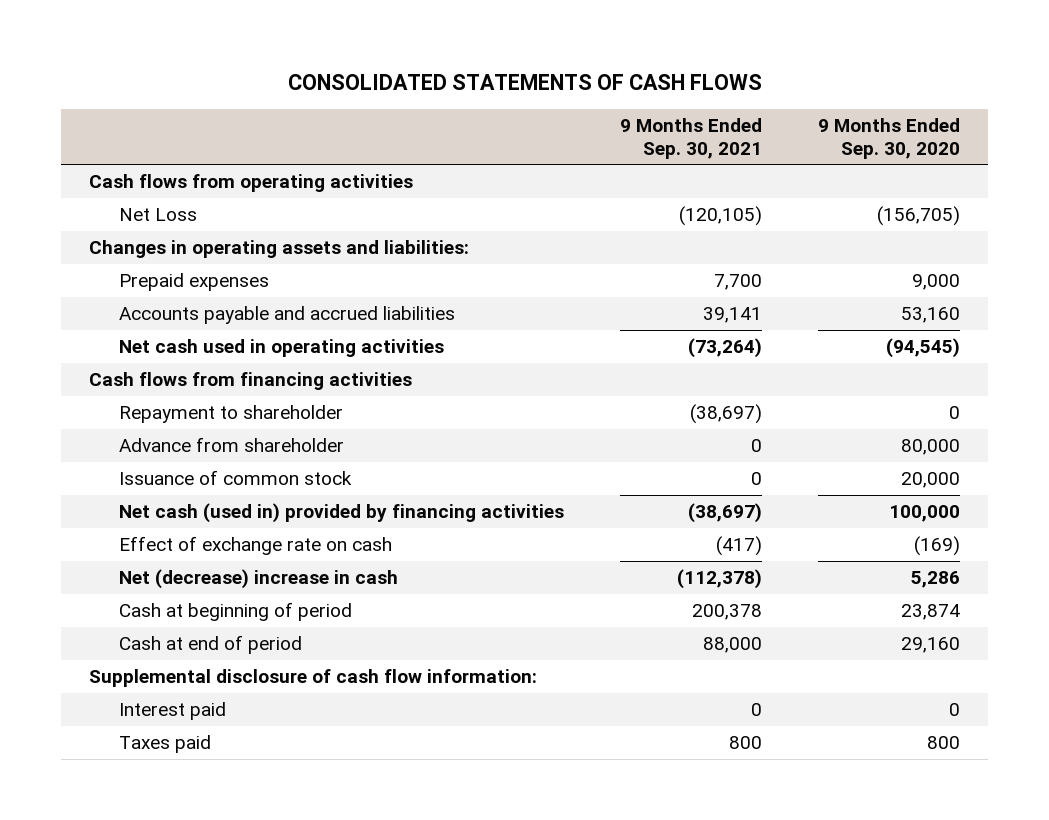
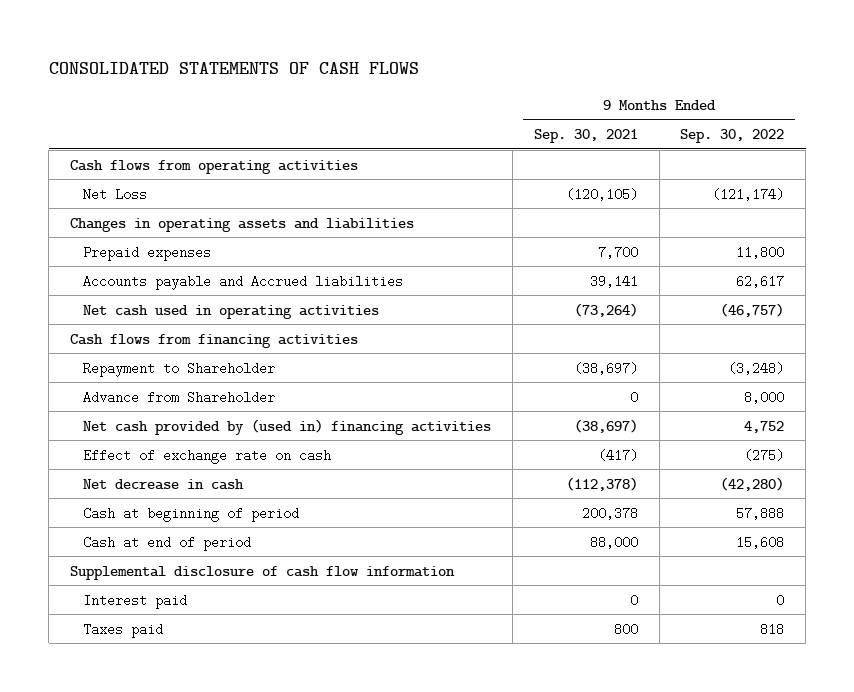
- | 9 Months Ended Sep. 30, 2021 | 9 Months Ended Sep. 30, 2020
+ | 9 Months Ended Sep. 30, 2021 | 9 Months Ended Sep. 30, 2022
- Changes in operating assets and liabilities:
+ Changes in operating assets and liabilities
- Accounts payable and accrued liabilities | 39,141 | 53,160
+ Accounts payable and Accrued liabilities | 39,141 | 62,617
- Repayment to shareholder | (38,697) | 0
- Advance from shareholder | 0 | 80,000
- Issuance of common stock | 0 | 20,000
- Net cash (used in) provided by financing activities | (38,697) | 100,000
+ Repayment to Shareholder | (38,697) | (3,248)
+ Advance from Shareholder | 0 | 8,000
+ Net cash provided by (used in) financing activities | (38,697) | 4,752
- Net (decrease) increase in cash | (112,378) | 5,286
+ Net decrease in cash | (112,378) | (42,280)
- Supplemental disclosure of cash flow information:
+ Supplemental disclosure of cash flow information

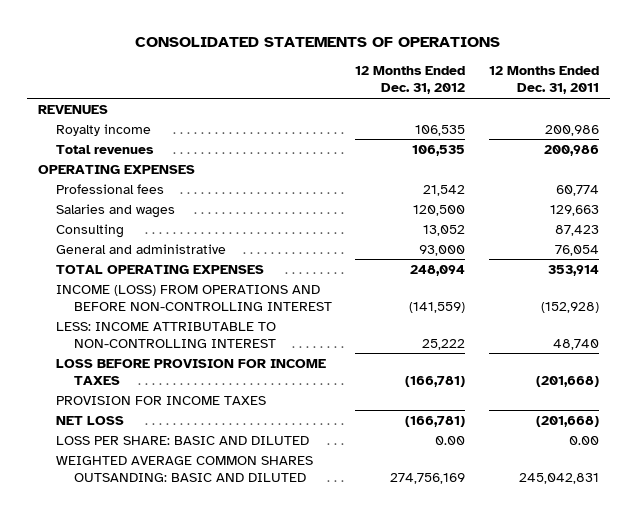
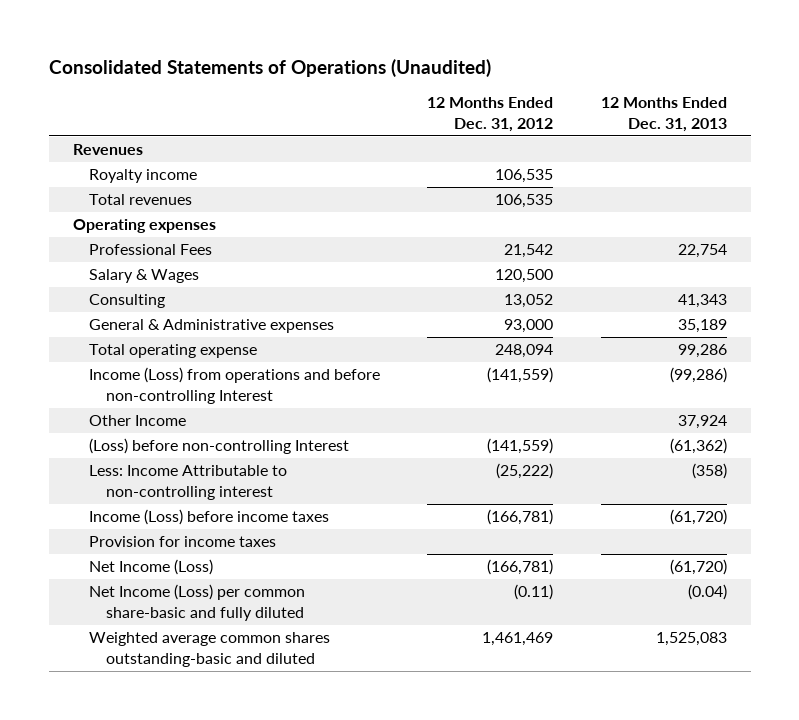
- CONSOLIDATED STATEMENTS OF OPERATIONS
+ Consolidated Statements of Operations (Unaudited)
- | 12 Months Ended Dec. 31, 2012 | 12 Months Ended Dec. 31, 2011
+ | 12 Months Ended Dec. 31, 2012 | 12 Months Ended Dec. 31, 2013
- REVENUES
+ Revenues
- OPERATING EXPENSES
- Professional fees | 21,542 | 60,774
- Salaries and wages | 120,500 | 129,663
+ Operating expenses
+ Professional Fees | 21,542 | 22,754
+ Salary & Wages | 120,500 |
- General and administrative | 93,000 | 76,054
- TOTAL OPERATING EXPENSES | 248,094 | 353,914
- INCOME (LOSS) FROM OPERATIONS AND BEFORE NON-CONTROLLING INTEREST | (141,559) | (152,928)
- LESS: INCOME ATTRIBUTABLE TO NON-CONTROLLING INTEREST | 25,222 | 48,740
- LOSS BEFORE PROVISION FOR INCOME TAXES | (166,781) | (201,668)
- PROVISION FOR INCOME TAXES
- NET LOSS | (166,781) | (201,668)
- LOSS PER SHARE: BASIC AND DILUTED | 0.00 | 0.00
- WEIGHTED AVERAGE COMMON SHARES OUTSANDING: BASIC AND DILUTED | 274,756,169 | 245,042,831
+ General & Administrative expenses | 93,000 | 35,189
+ Total operating expense | 248,094 | 99,286
+ Income (Loss) from operations and before non-controlling Interest | (141,559) | (99,286)
+ Other Income | | 37,924
+ (Loss) before non-controlling Interest | (141,559) | (61,362)
+ Less: Income Attributable to non-controlling interest | (25,222) | (358)
+ Income (Loss) before income taxes | (166,781) | (61,720)
+ Provision for income taxes
+ Net Income (Loss) | (166,781) | (61,720)
+ Net Income (Loss) per common share-basic and fully diluted | (0.11) | (0.04)
+ Weighted average common shares outstanding-basic and diluted | 1,461,469 | 1,525,083

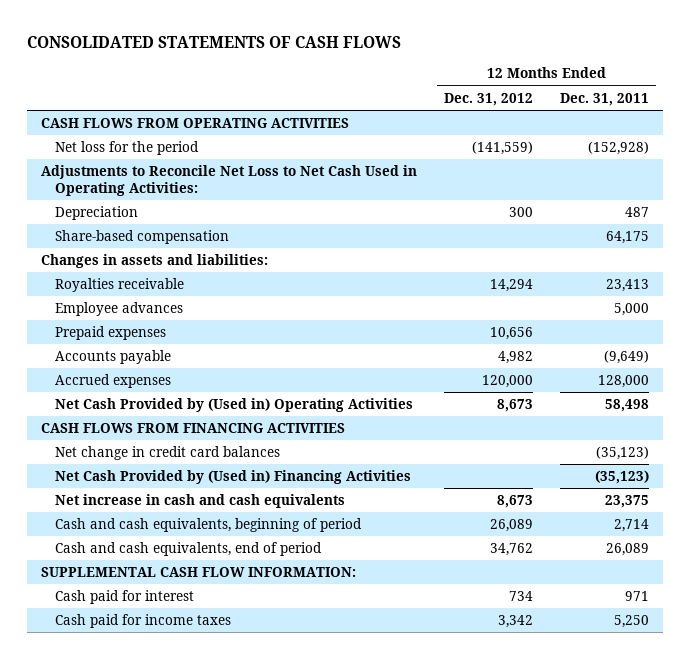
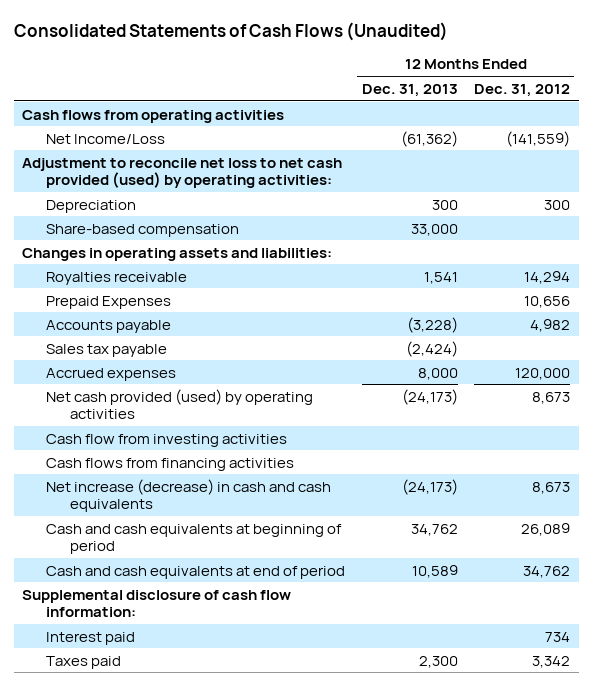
- CONSOLIDATED STATEMENTS OF CASH FLOWS
+ Consolidated Statements of Cash Flows (Unaudited)
- | 12 Months Ended Dec. 31, 2012 | 12 Months Ended Dec. 31, 2011
+ | 12 Months Ended Dec. 31, 2013 | 12 Months Ended Dec. 31, 2012
- CASH FLOWS FROM OPERATING ACTIVITIES
- Net loss for the period | (141,559) | (152,928)
- Adjustments to Reconcile Net Loss to Net Cash Used in Operating Activities:
+ Cash flows from operating activities
+ Net Income/Loss | (61,362) | (141,559)
+ Adjustment to reconcile net loss to net cash provided (used) by operating activities:
- Changes in assets and liabilities:
+ Changes in operating assets and liabilities:
- Employee advances | | 5,000
- Prepaid expenses | 10,656 |
+ Prepaid Expenses | | 10,656
+ Sales tax payable | (2,424) |
- Net Cash Provided by (Used in) Operating Activities | 8,673 | 58,498
- CASH FLOWS FROM FINANCING ACTIVITIES
- Net change in credit card balances | | (35,123)
- Net Cash Provided by (Used in) Financing Activities | | (35,123)
- Net increase in cash and cash equivalents | 8,673 | 23,375
- Cash and cash equivalents, beginning of period | 26,089 | 2,714
- Cash and cash equivalents, end of period | 34,762 | 26,089
- SUPPLEMENTAL CASH FLOW INFORMATION:
- Cash paid for interest | 734 | 971
- Cash paid for income taxes | 3,342 | 5,250
+ Net cash provided (used) by operating activities | (24,173) | 8,673
+ Cash flow from investing activities
+ Cash flows from financing activities
+ Net increase (decrease) in cash and cash equivalents | (24,173) | 8,673
+ Cash and cash equivalents at beginning of period | 34,762 | 26,089
+ Cash and cash equivalents at end of period | 10,589 | 34,762
+ Supplemental disclosure of cash flow information:
+ Interest paid | | 734
+ Taxes paid | 2,300 | 3,342

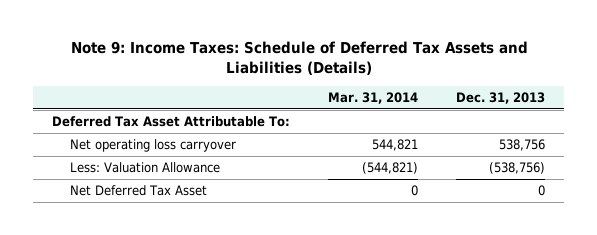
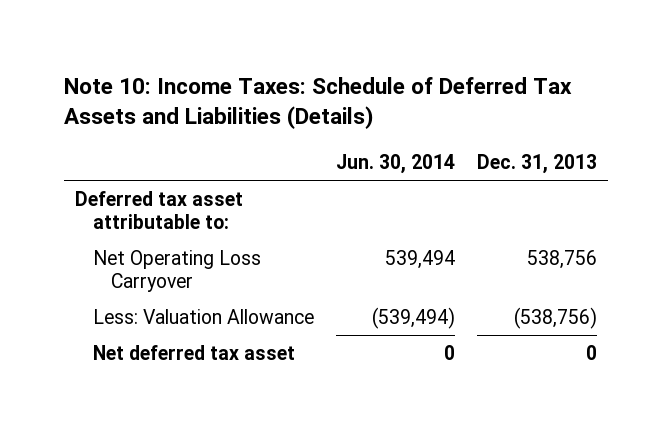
- Note 9: Income Taxes: Schedule of Deferred Tax Assets and Liabilities (Details)
+ Note 10: Income Taxes: Schedule of Deferred Tax Assets and Liabilities (Details)
- | Mar. 31, 2014 | Dec. 31, 2013
+ | Jun. 30, 2014 | Dec. 31, 2013
- Deferred Tax Asset Attributable To:
- Net operating loss carryover | 544,821 | 538,756
+ Deferred tax asset attributable to:
+ Net Operating Loss Carryover | 539,494 | 538,756
- Net Deferred Tax Asset | 0 | 0
+ Net deferred tax asset | 0 | 0

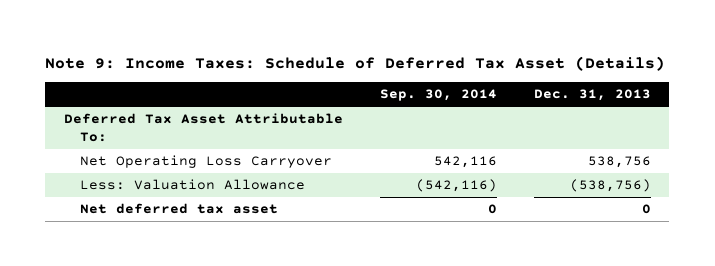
- Note 10: Income Taxes: Schedule of Deferred Tax Assets and Liabilities (Details)
+ Note 9: Income Taxes: Schedule of Deferred Tax Asset (Details)
- | Jun. 30, 2014 | Dec. 31, 2013
+ | Sep. 30, 2014 | Dec. 31, 2013
- Deferred tax asset attributable to:
+ Deferred Tax Asset Attributable To:

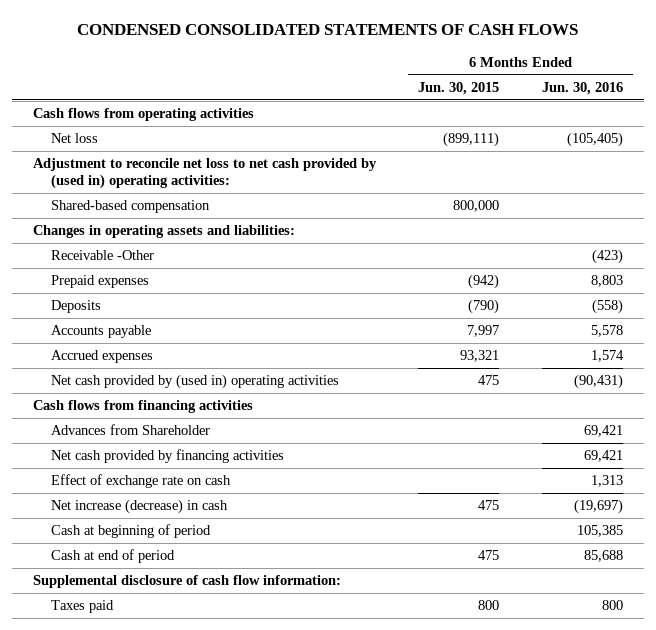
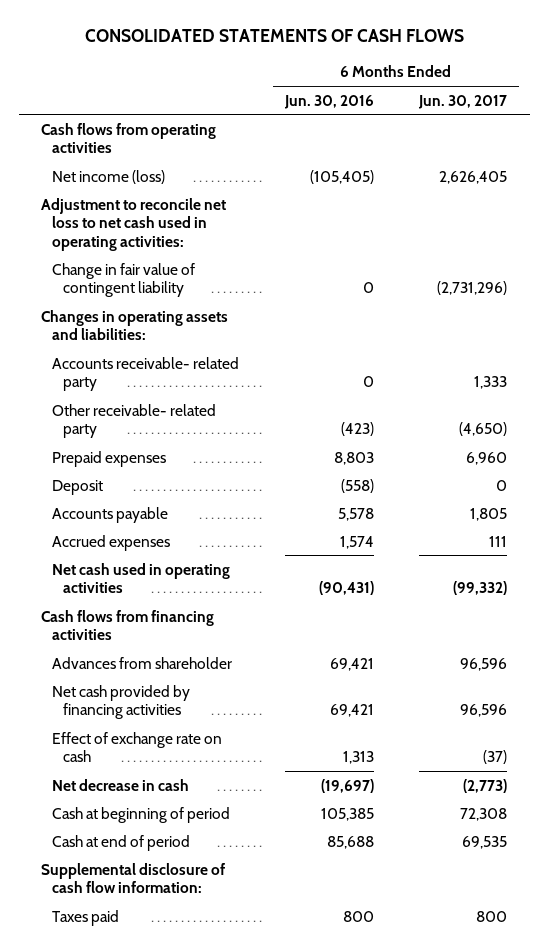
- CONDENSED CONSOLIDATED STATEMENTS OF CASH FLOWS
+ CONSOLIDATED STATEMENTS OF CASH FLOWS
- | 6 Months Ended Jun. 30, 2015 | 6 Months Ended Jun. 30, 2016
+ | 6 Months Ended Jun. 30, 2016 | 6 Months Ended Jun. 30, 2017
- Net loss | (899,111) | (105,405)
- Adjustment to reconcile net loss to net cash provided by (used in) operating activities:
- Shared-based compensation | 800,000 |
+ Net income (loss) | (105,405) | 2,626,405
+ Adjustment to reconcile net loss to net cash used in operating activities:
+ Change in fair value of contingent liability | 0 | (2,731,296)
- Receivable -Other | | (423)
+ Accounts receivable- related party | 0 | 1,333
+ Other receivable- related party | (423) | (4,650)
- Deposits | (790) | (558)
+ Deposit | (558) | 0
- Net cash provided by (used in) operating activities | 475 | (90,431)
+ Net cash used in operating activities | (90,431) | (99,332)
- Advances from Shareholder | | 69,421
+ Advances from shareholder | 69,421 | 96,596
- Net increase (decrease) in cash | 475 | (19,697)
+ Net decrease in cash | (19,697) | (2,773)

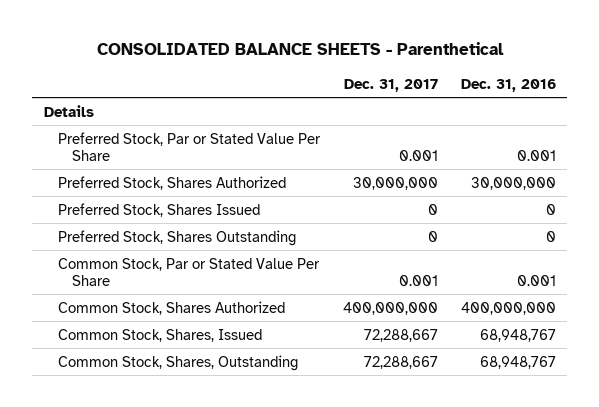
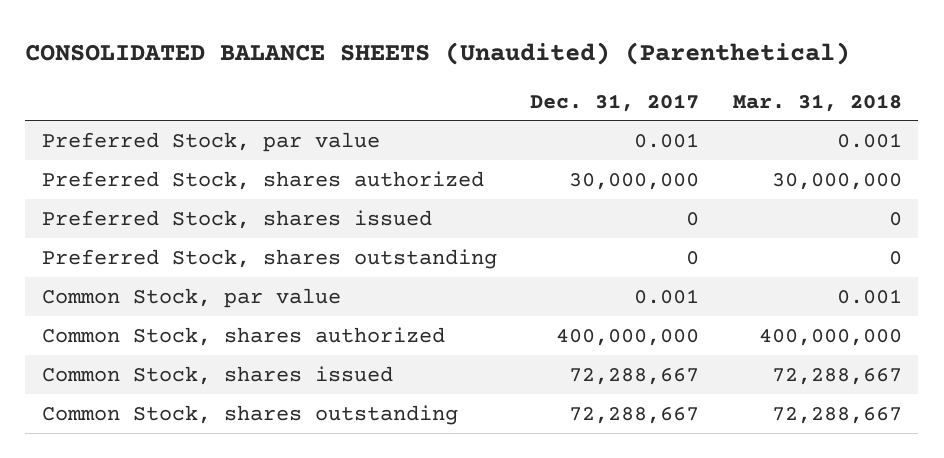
- CONSOLIDATED BALANCE SHEETS - Parenthetical
+ CONSOLIDATED BALANCE SHEETS (Unaudited) (Parenthetical)
- | Dec. 31, 2017 | Dec. 31, 2016
+ | Dec. 31, 2017 | Mar. 31, 2018
- Details
- Preferred Stock, Par or Stated Value Per Share | 0.001 | 0.001
- Preferred Stock, Shares Authorized | 30,000,000 | 30,000,000
- Preferred Stock, Shares Issued | 0 | 0
- Preferred Stock, Shares Outstanding | 0 | 0
- Common Stock, Par or Stated Value Per Share | 0.001 | 0.001
- Common Stock, Shares Authorized | 400,000,000 | 400,000,000
- Common Stock, Shares, Issued | 72,288,667 | 68,948,767
- Common Stock, Shares, Outstanding | 72,288,667 | 68,948,767
+ Preferred Stock, par value | 0.001 | 0.001
+ Preferred Stock, shares authorized | 30,000,000 | 30,000,000
+ Preferred Stock, shares issued | 0 | 0
+ Preferred Stock, shares outstanding | 0 | 0
+ Common Stock, par value | 0.001 | 0.001
+ Common Stock, shares authorized | 400,000,000 | 400,000,000
+ Common Stock, shares issued | 72,288,667 | 72,288,667
+ Common Stock, shares outstanding | 72,288,667 | 72,288,667

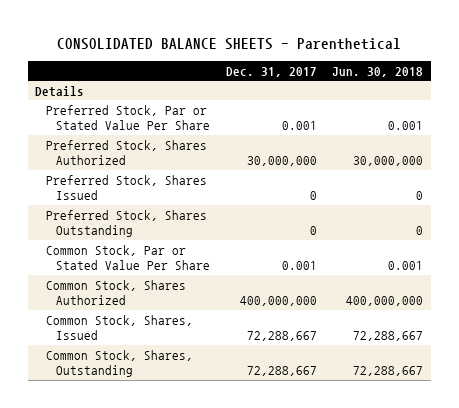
- CONSOLIDATED BALANCE SHEETS (Unaudited) (Parenthetical)
+ CONSOLIDATED BALANCE SHEETS - Parenthetical
- | Dec. 31, 2017 | Mar. 31, 2018
+ | Dec. 31, 2017 | Jun. 30, 2018
- Preferred Stock, par value | 0.001 | 0.001
- Preferred Stock, shares authorized | 30,000,000 | 30,000,000
- Preferred Stock, shares issued | 0 | 0
- Preferred Stock, shares outstanding | 0 | 0
- Common Stock, par value | 0.001 | 0.001
- Common Stock, shares authorized | 400,000,000 | 400,000,000
- Common Stock, shares issued | 72,288,667 | 72,288,667
- Common Stock, shares outstanding | 72,288,667 | 72,288,667
+ Details
+ Preferred Stock, Par or Stated Value Per Share | 0.001 | 0.001
+ Preferred Stock, Shares Authorized | 30,000,000 | 30,000,000
+ Preferred Stock, Shares Issued | 0 | 0
+ Preferred Stock, Shares Outstanding | 0 | 0
+ Common Stock, Par or Stated Value Per Share | 0.001 | 0.001
+ Common Stock, Shares Authorized | 400,000,000 | 400,000,000
+ Common Stock, Shares, Issued | 72,288,667 | 72,288,667
+ Common Stock, Shares, Outstanding | 72,288,667 | 72,288,667

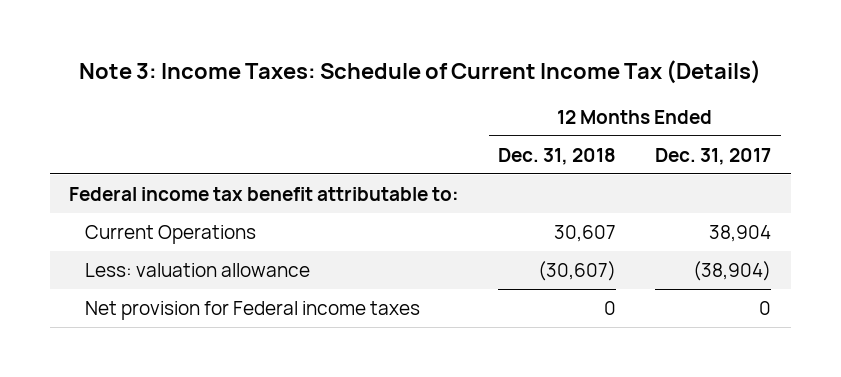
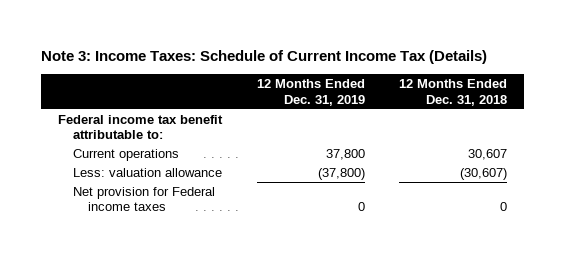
- | 12 Months Ended Dec. 31, 2018 | 12 Months Ended Dec. 31, 2017
+ | 12 Months Ended Dec. 31, 2019 | 12 Months Ended Dec. 31, 2018
- Current Operations | 30,607 | 38,904
+ Current operations | 37,800 | 30,607

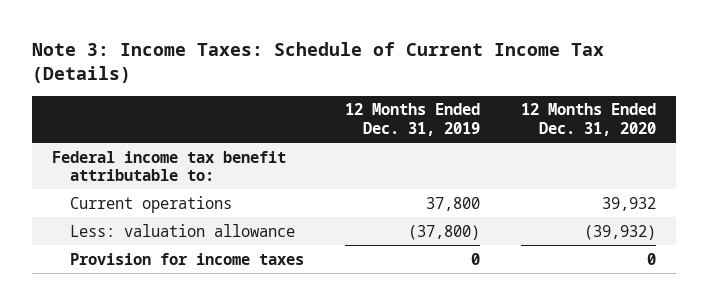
- | 12 Months Ended Dec. 31, 2019 | 12 Months Ended Dec. 31, 2018
+ | 12 Months Ended Dec. 31, 2019 | 12 Months Ended Dec. 31, 2020
- Net provision for Federal income taxes | 0 | 0
+ Provision for income taxes | 0 | 0

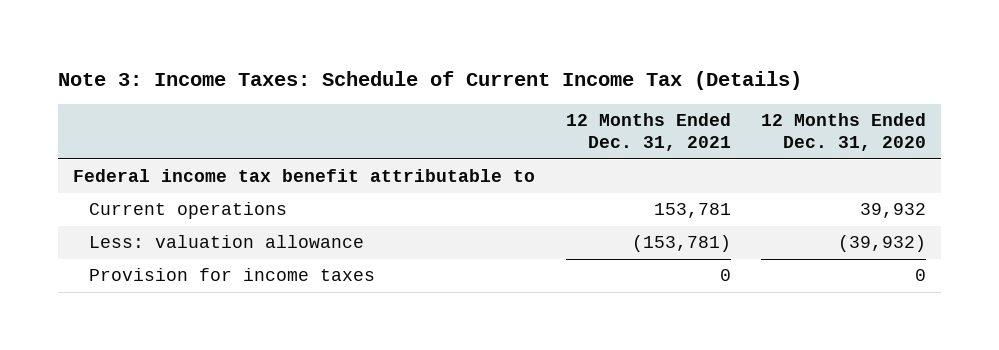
- | 12 Months Ended Dec. 31, 2019 | 12 Months Ended Dec. 31, 2020
+ | 12 Months Ended Dec. 31, 2021 | 12 Months Ended Dec. 31, 2020
- Federal income tax benefit attributable to:
+ Federal income tax benefit attributable to

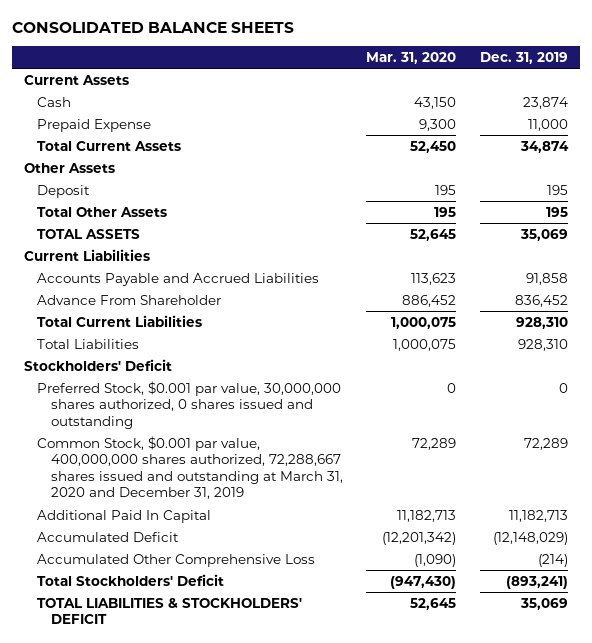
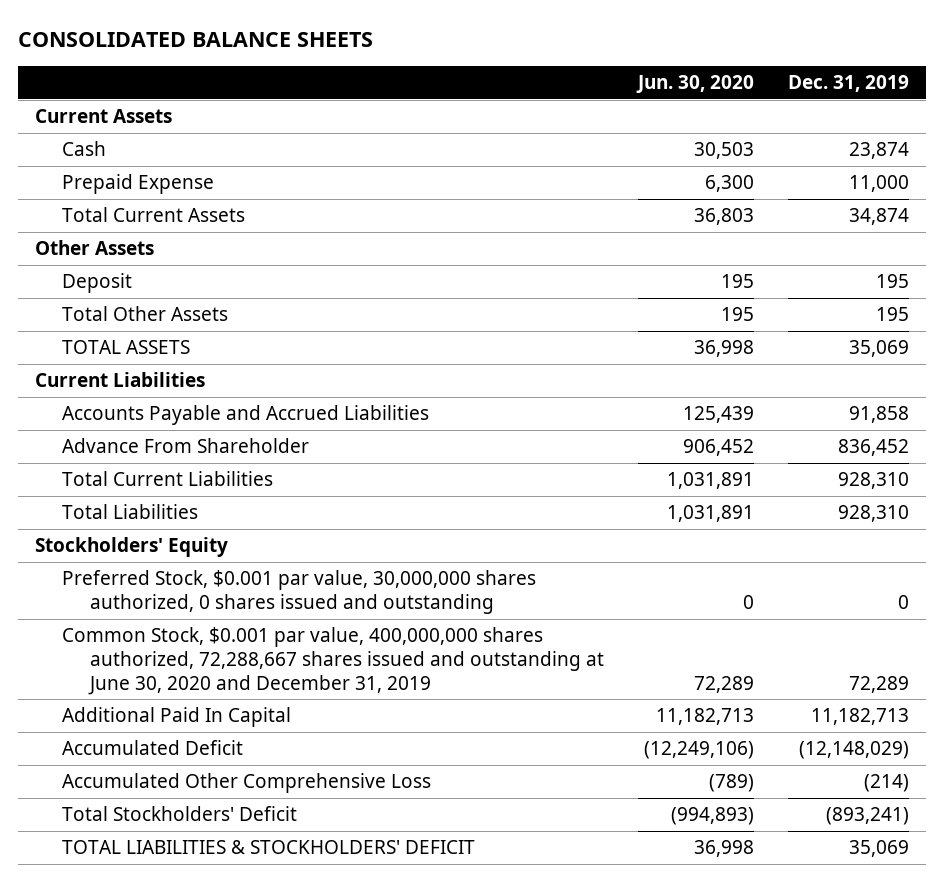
- | Mar. 31, 2020 | Dec. 31, 2019
+ | Jun. 30, 2020 | Dec. 31, 2019
- Stockholders' Deficit
+ Stockholders' Equity
- Common Stock, $0.001 par value, 400,000,000 shares authorized, 72,288,667 shares issued and outstanding at March 31, 2020 and December 31, 2019 | 72,289 | 72,289
+ Common Stock, $0.001 par value, 400,000,000 shares authorized, 72,288,667 shares issued and outstanding at June 30, 2020 and December 31, 2019 | 72,289 | 72,289

